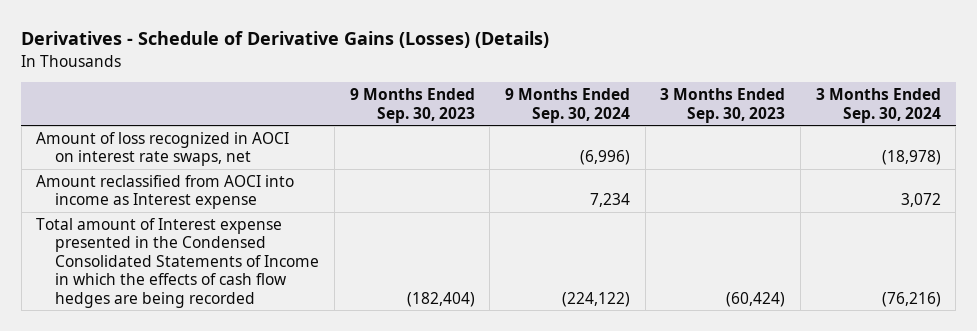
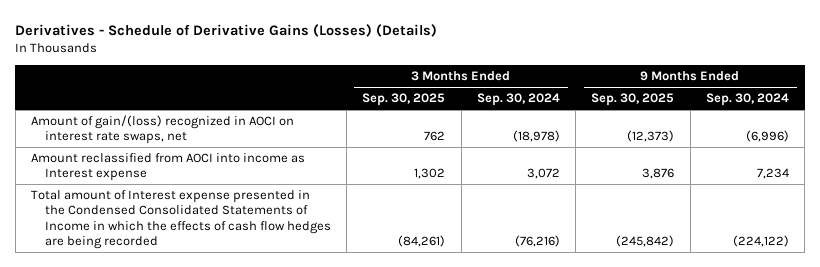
- | 9 Months Ended Sep. 30, 2023 | 9 Months Ended Sep. 30, 2024 | 3 Months Ended Sep. 30, 2023 | 3 Months Ended Sep. 30, 2024
+ | 3 Months Ended Sep. 30, 2025 | 3 Months Ended Sep. 30, 2024 | 9 Months Ended Sep. 30, 2025 | 9 Months Ended Sep. 30, 2024
- Amount of loss recognized in AOCI on interest rate swaps, net | | (6,996) | | (18,978)
+ Amount of gain/(loss) recognized in AOCI on interest rate swaps, net | 762 | (18,978) | (12,373) | (6,996)

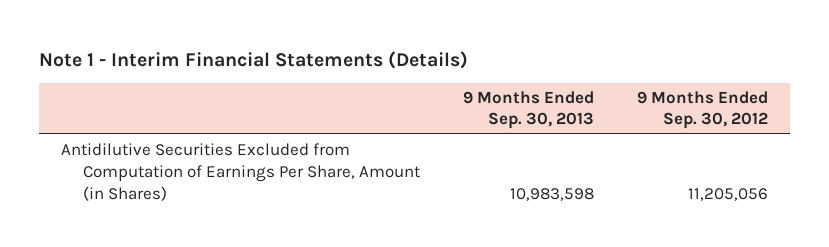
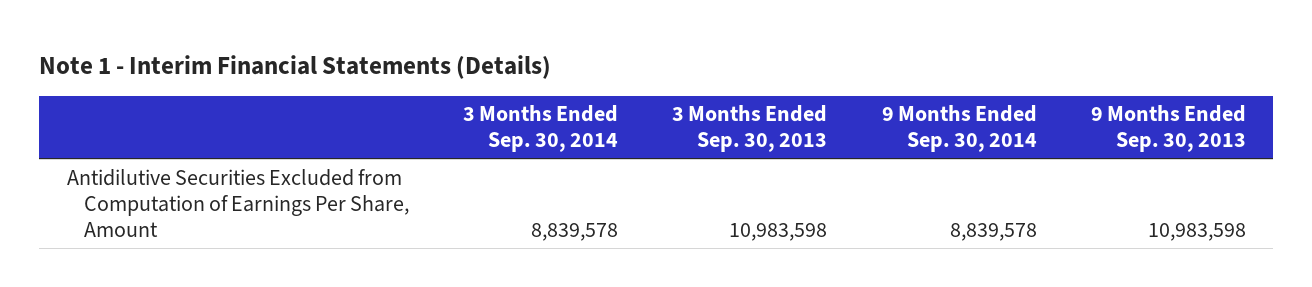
- | 9 Months Ended Sep. 30, 2013 | 9 Months Ended Sep. 30, 2012
+ | 3 Months Ended Sep. 30, 2014 | 3 Months Ended Sep. 30, 2013 | 9 Months Ended Sep. 30, 2014 | 9 Months Ended Sep. 30, 2013
- Antidilutive Securities Excluded from Computation of Earnings Per Share, Amount (in Shares) | 10,983,598 | 11,205,056
+ Antidilutive Securities Excluded from Computation of Earnings Per Share, Amount | 8,839,578 | 10,983,598 | 8,839,578 | 10,983,598

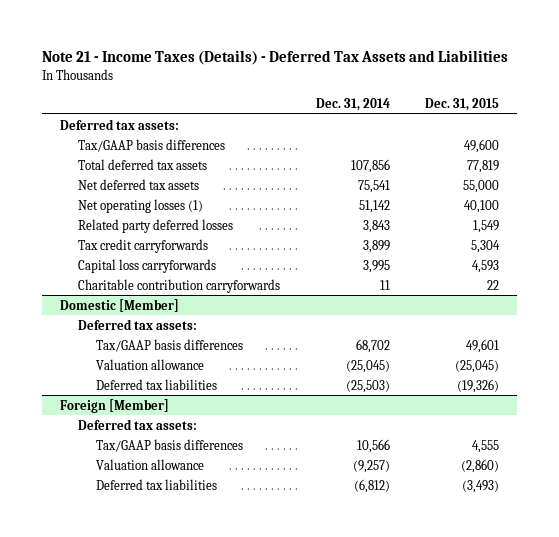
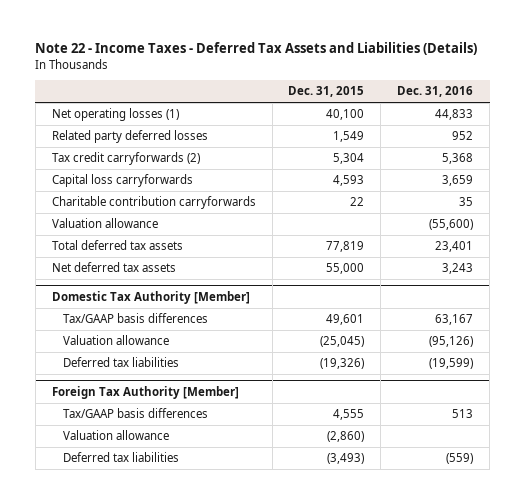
- Note 21 - Income Taxes (Details) - Deferred Tax Assets and Liabilities
+ Note 22 - Income Taxes - Deferred Tax Assets and Liabilities (Details)
- | Dec. 31, 2014 | Dec. 31, 2015
+ | Dec. 31, 2015 | Dec. 31, 2016
- Deferred tax assets:
- Tax/GAAP basis differences | | 49,600
- Tax credit carryforwards | 3,899 | 5,304
+ Tax credit carryforwards (2) | 5,304 | 5,368
- Domestic [Member]
- Deferred tax assets:
+ Valuation allowance | | (55,600)
moved down: Total deferred tax assets | 77,819 | 23,401
moved down: Net deferred tax assets | 55,000 | 3,243
+ Domestic Tax Authority [Member]
- Foreign [Member]
- Deferred tax assets:
+ Foreign Tax Authority [Member]

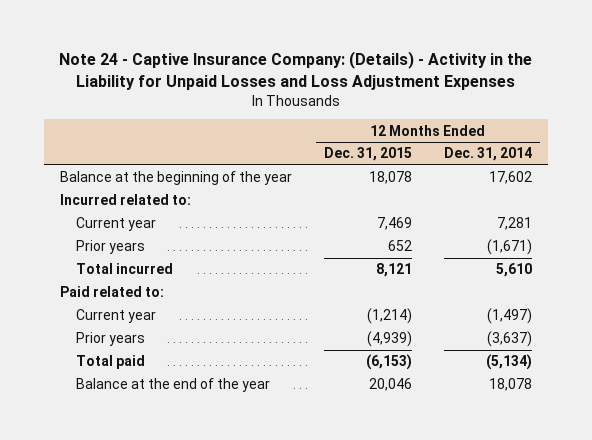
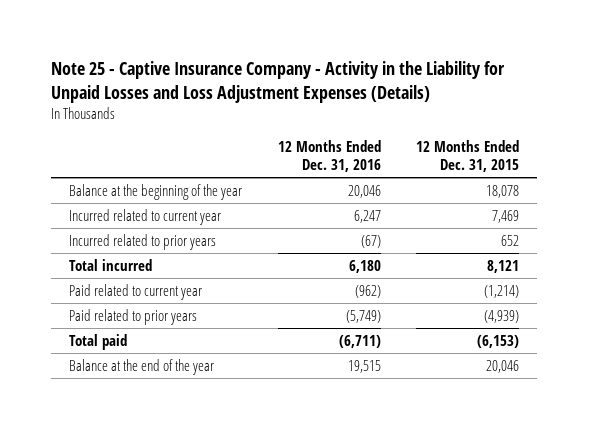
- Note 24 - Captive Insurance Company: (Details) - Activity in the Liability for Unpaid Losses and Loss Adjustment Expenses
+ Note 25 - Captive Insurance Company - Activity in the Liability for Unpaid Losses and Loss Adjustment Expenses (Details)
- | 12 Months Ended Dec. 31, 2015 | 12 Months Ended Dec. 31, 2014
+ | 12 Months Ended Dec. 31, 2016 | 12 Months Ended Dec. 31, 2015
- Incurred related to:
- Current year | 7,469 | 7,281
- Prior years | 652 | (1,671)
+ Incurred related to current year | 6,247 | 7,469
+ Incurred related to prior years | (67) | 652
- Paid related to:
- Current year | (1,214) | (1,497)
- Prior years | (4,939) | (3,637)
+ Paid related to current year | (962) | (1,214)
+ Paid related to prior years | (5,749) | (4,939)

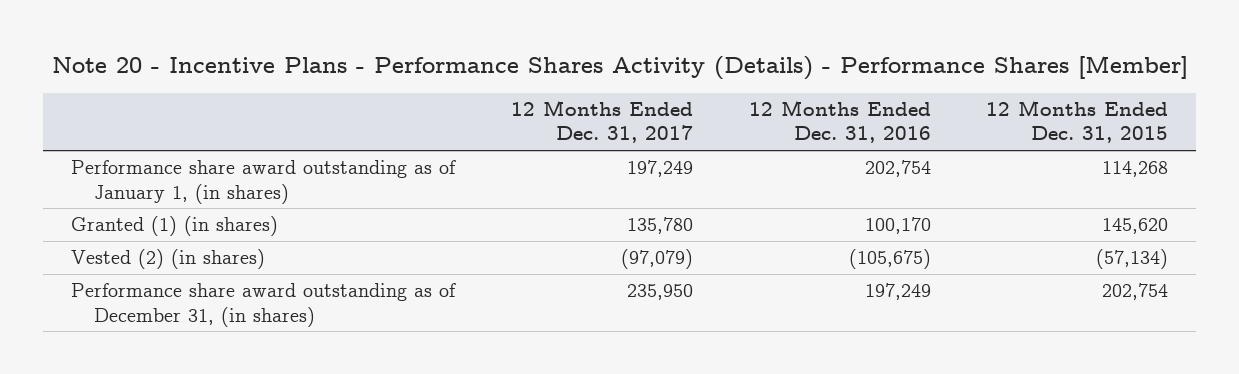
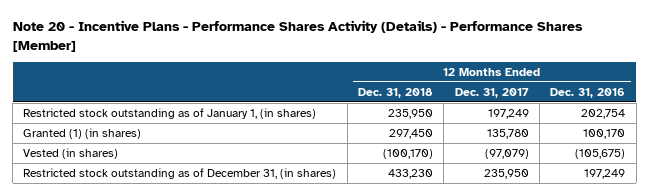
- | 12 Months Ended Dec. 31, 2017 | 12 Months Ended Dec. 31, 2016 | 12 Months Ended Dec. 31, 2015
+ | 12 Months Ended Dec. 31, 2018 | 12 Months Ended Dec. 31, 2017 | 12 Months Ended Dec. 31, 2016
- Performance share award outstanding as of January 1, (in shares) | 197,249 | 202,754 | 114,268
+ Restricted stock outstanding as of January 1, (in shares) | 235,950 | 197,249 | 202,754
- Vested (2) (in shares) | (97,079) | (105,675) | (57,134)
- Performance share award outstanding as of December 31, (in shares) | 235,950 | 197,249 | 202,754
+ Vested (in shares) | (100,170) | (97,079) | (105,675)
+ Restricted stock outstanding as of December 31, (in shares) | 433,230 | 235,950 | 197,249

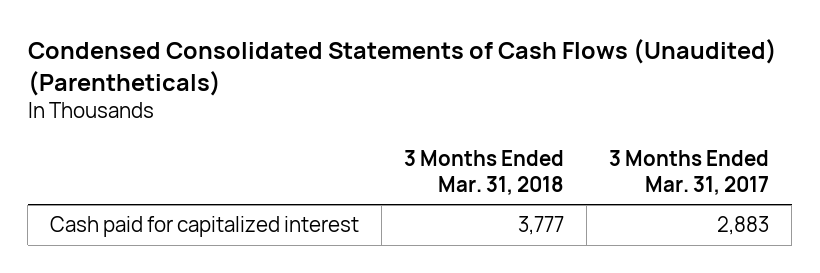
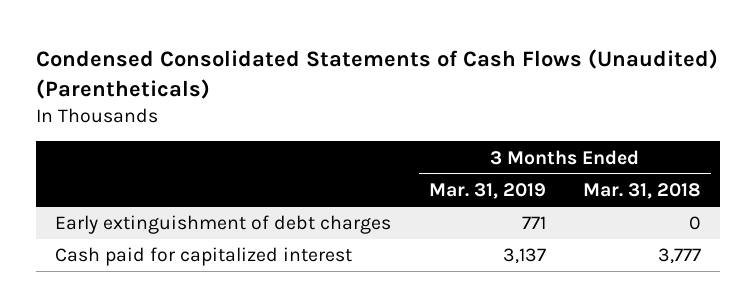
- | 3 Months Ended Mar. 31, 2018 | 3 Months Ended Mar. 31, 2017
+ | 3 Months Ended Mar. 31, 2019 | 3 Months Ended Mar. 31, 2018
+ Early extinguishment of debt charges | 771 | 0

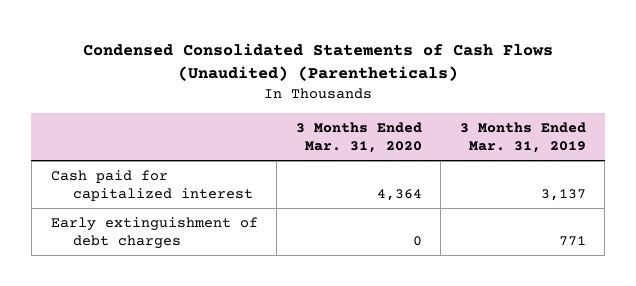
- | 3 Months Ended Mar. 31, 2019 | 3 Months Ended Mar. 31, 2018
+ | 3 Months Ended Mar. 31, 2020 | 3 Months Ended Mar. 31, 2019
moved down: Early extinguishment of debt charges | 0 | 771

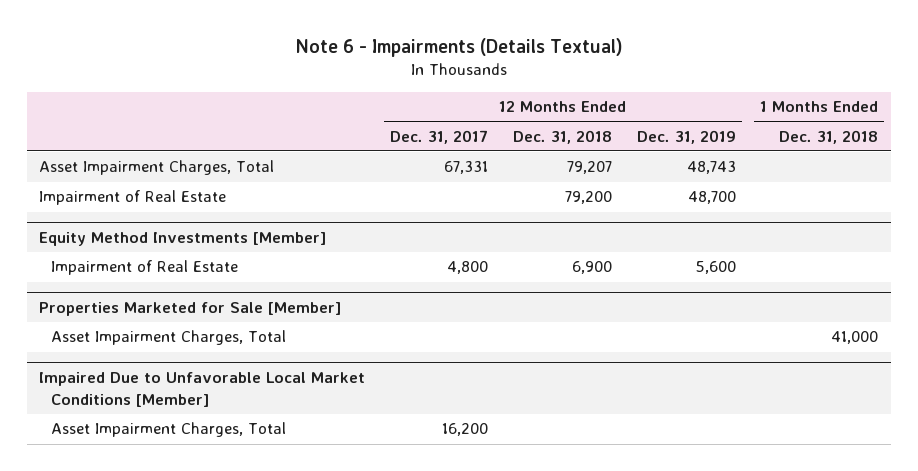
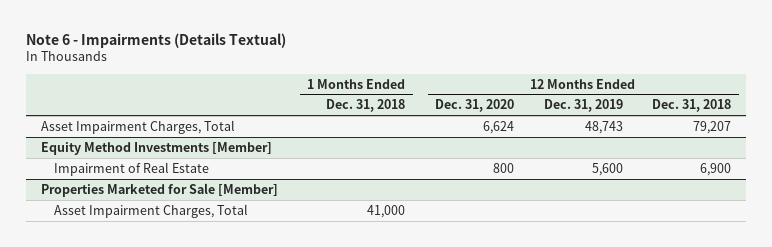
- | 12 Months Ended Dec. 31, 2017 | 12 Months Ended Dec. 31, 2018 | 12 Months Ended Dec. 31, 2019 | 1 Months Ended Dec. 31, 2018
+ | 1 Months Ended Dec. 31, 2018 | 12 Months Ended Dec. 31, 2020 | 12 Months Ended Dec. 31, 2019 | 12 Months Ended Dec. 31, 2018
- Impairment of Real Estate | | 79,200 | 48,700 |
- Impaired Due to Unfavorable Local Market Conditions [Member]
- Asset Impairment Charges, Total | 16,200 | | |

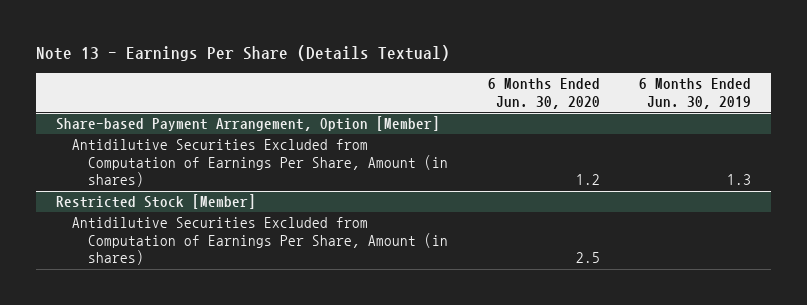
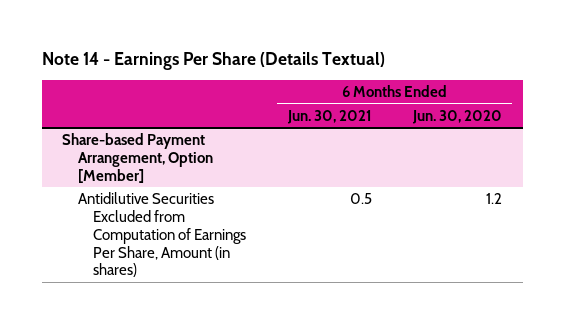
- Note 13 - Earnings Per Share (Details Textual)
+ Note 14 - Earnings Per Share (Details Textual)
- | 6 Months Ended Jun. 30, 2020 | 6 Months Ended Jun. 30, 2019
+ | 6 Months Ended Jun. 30, 2021 | 6 Months Ended Jun. 30, 2020
- Restricted Stock [Member]
- Antidilutive Securities Excluded from Computation of Earnings Per Share, Amount (in shares) | 2.5 |

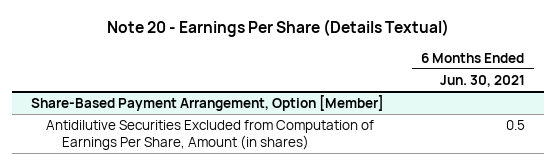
- Note 14 - Earnings Per Share (Details Textual)
+ Note 20 - Earnings Per Share (Details Textual)
- | 6 Months Ended Jun. 30, 2021 | 6 Months Ended Jun. 30, 2020
+ | 6 Months Ended Jun. 30, 2021
- Share-based Payment Arrangement, Option [Member]
+ Share-Based Payment Arrangement, Option [Member]

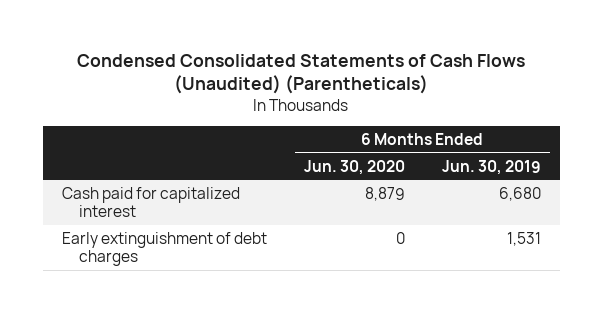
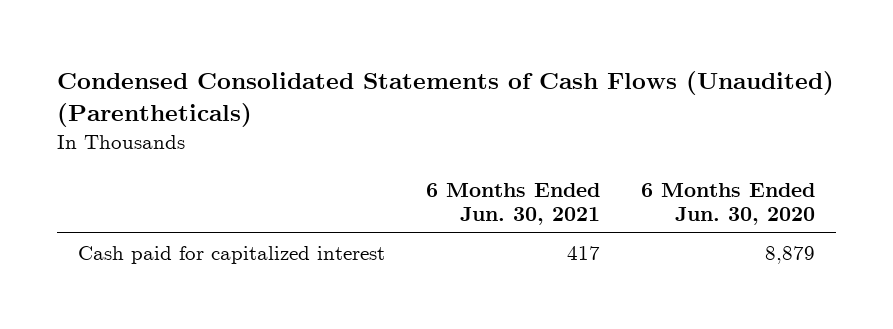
- | 6 Months Ended Jun. 30, 2020 | 6 Months Ended Jun. 30, 2019
+ | 6 Months Ended Jun. 30, 2021 | 6 Months Ended Jun. 30, 2020
- Early extinguishment of debt charges | 0 | 1,531

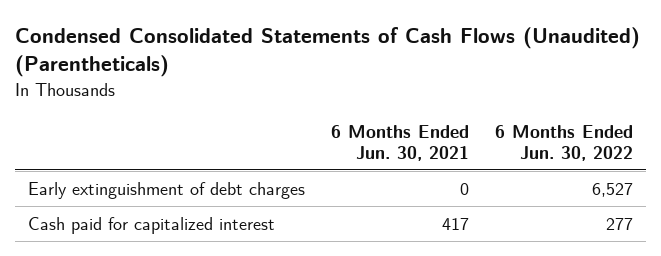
- | 6 Months Ended Jun. 30, 2021 | 6 Months Ended Jun. 30, 2020
+ | 6 Months Ended Jun. 30, 2021 | 6 Months Ended Jun. 30, 2022
+ Early extinguishment of debt charges | 0 | 6,527

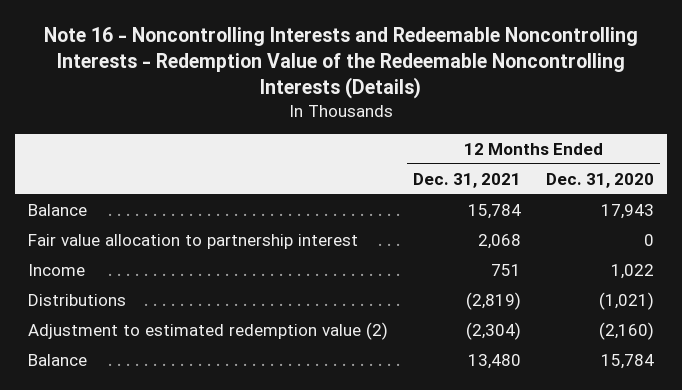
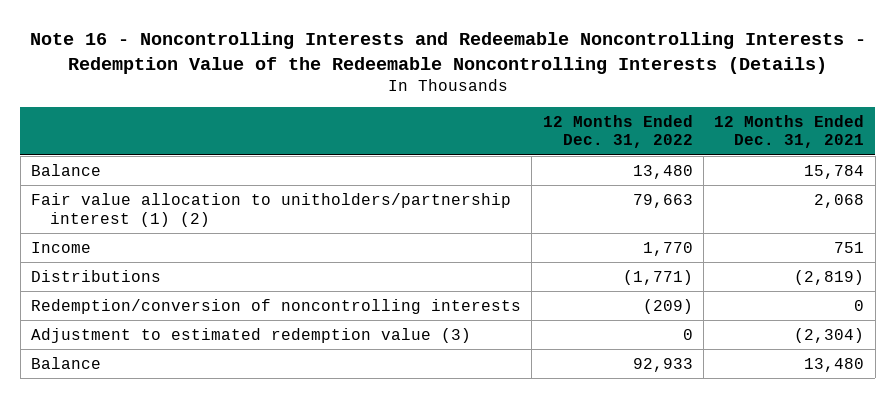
- | 12 Months Ended Dec. 31, 2021 | 12 Months Ended Dec. 31, 2020
+ | 12 Months Ended Dec. 31, 2022 | 12 Months Ended Dec. 31, 2021
- Fair value allocation to partnership interest | 2,068 | 0
+ Fair value allocation to unitholders/partnership interest (1) (2) | 79,663 | 2,068
- Adjustment to estimated redemption value (2) | (2,304) | (2,160)
+ Redemption/conversion of noncontrolling interests | (209) | 0
+ Adjustment to estimated redemption value (3) | 0 | (2,304)

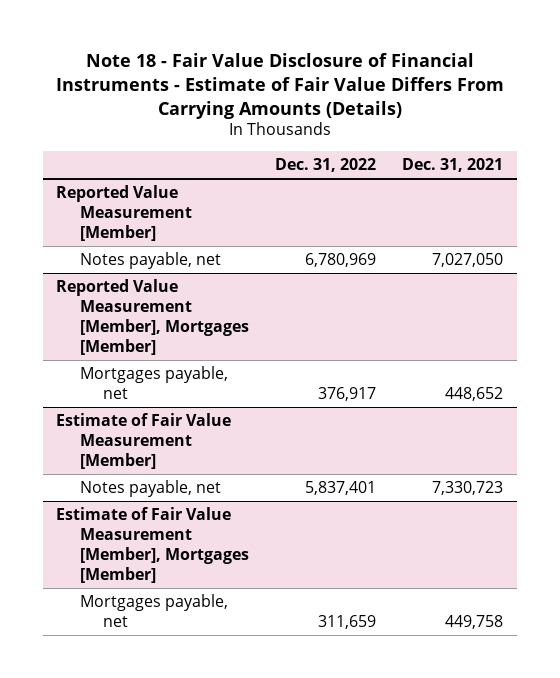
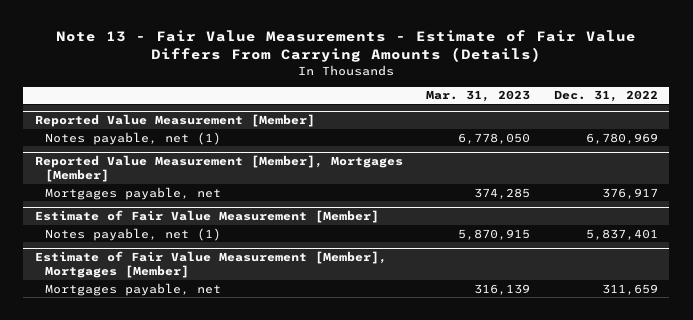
- Note 18 - Fair Value Disclosure of Financial Instruments - Estimate of Fair Value Differs From Carrying Amounts (Details)
+ Note 13 - Fair Value Measurements - Estimate of Fair Value Differs From Carrying Amounts (Details)
- | Dec. 31, 2022 | Dec. 31, 2021
+ | Mar. 31, 2023 | Dec. 31, 2022
@ Reported Value Measurement [Member]
- Notes payable, net | 6,780,969 | 7,027,050
+ Notes payable, net (1) | 6,778,050 | 6,780,969
@ Estimate of Fair Value Measurement [Member]
- Notes payable, net | 5,837,401 | 7,330,723
+ Notes payable, net (1) | 5,870,915 | 5,837,401

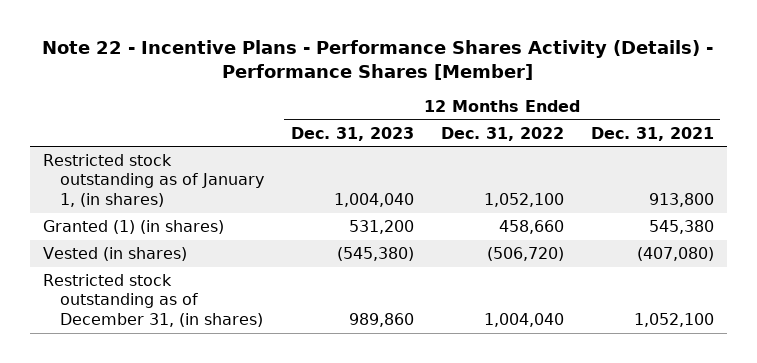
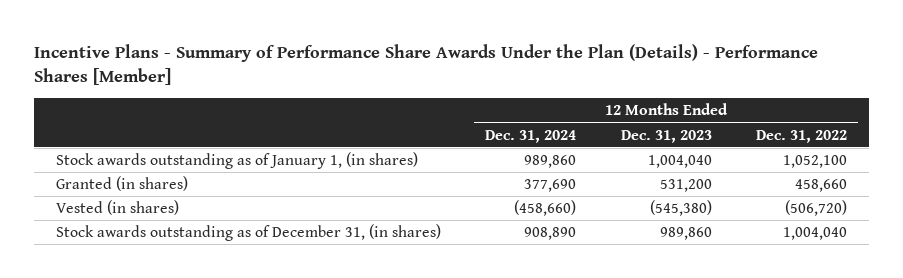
- Note 22 - Incentive Plans - Performance Shares Activity (Details) - Performance Shares [Member]
+ Incentive Plans - Summary of Performance Share Awards Under the Plan (Details) - Performance Shares [Member]
- | 12 Months Ended Dec. 31, 2023 | 12 Months Ended Dec. 31, 2022 | 12 Months Ended Dec. 31, 2021
+ | 12 Months Ended Dec. 31, 2024 | 12 Months Ended Dec. 31, 2023 | 12 Months Ended Dec. 31, 2022
- Restricted stock outstanding as of January 1, (in shares) | 1,004,040 | 1,052,100 | 913,800
- Granted (1) (in shares) | 531,200 | 458,660 | 545,380
+ Stock awards outstanding as of January 1, (in shares) | 989,860 | 1,004,040 | 1,052,100
+ Granted (in shares) | 377,690 | 531,200 | 458,660
- Restricted stock outstanding as of December 31, (in shares) | 989,860 | 1,004,040 | 1,052,100
+ Stock awards outstanding as of December 31, (in shares) | 908,890 | 989,860 | 1,004,040

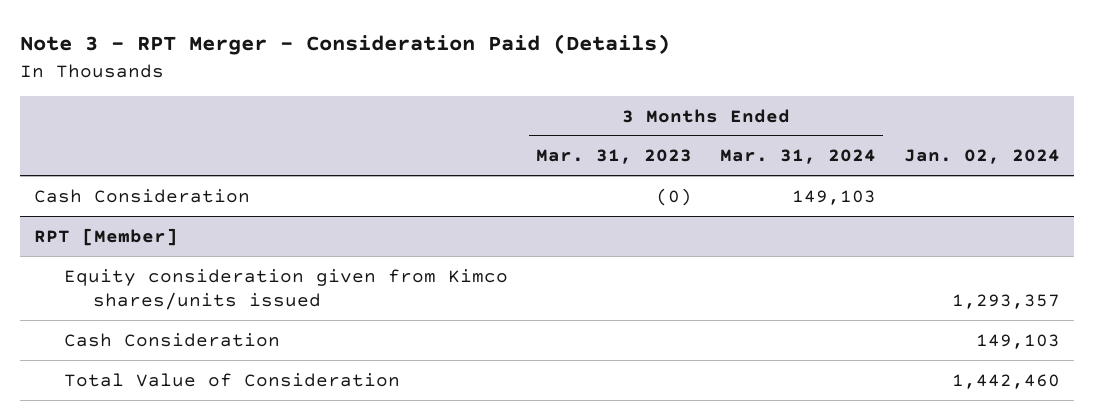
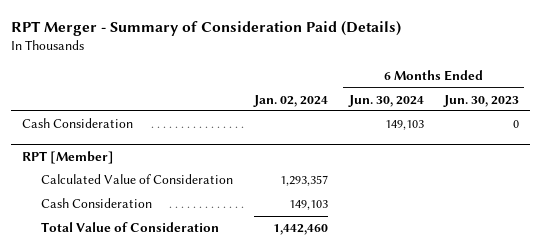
- Note 3 - RPT Merger - Consideration Paid (Details)
+ RPT Merger - Summary of Consideration Paid (Details)
- | 3 Months Ended Mar. 31, 2023 | 3 Months Ended Mar. 31, 2024 | Jan. 02, 2024
+ | Jan. 02, 2024 | 6 Months Ended Jun. 30, 2024 | 6 Months Ended Jun. 30, 2023
@ RPT [Member]
- Equity consideration given from Kimco shares/units issued | | | 1,293,357
+ Calculated Value of Consideration | 1,293,357 | |

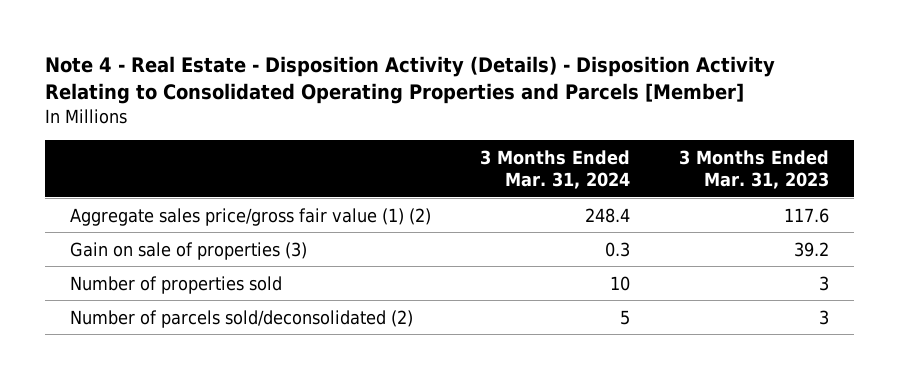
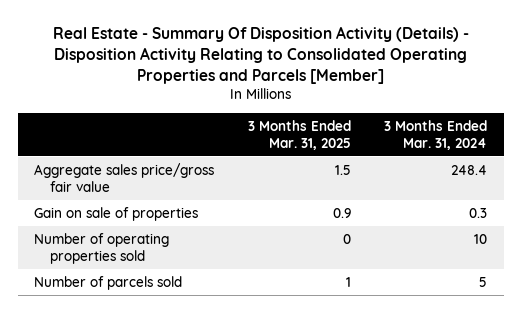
- Note 4 - Real Estate - Disposition Activity (Details) - Disposition Activity Relating to Consolidated Operating Properties and Parcels [Member]
+ Real Estate - Summary Of Disposition Activity (Details) - Disposition Activity Relating to Consolidated Operating Properties and Parcels [Member]
- | 3 Months Ended Mar. 31, 2024 | 3 Months Ended Mar. 31, 2023
+ | 3 Months Ended Mar. 31, 2025 | 3 Months Ended Mar. 31, 2024
- Aggregate sales price/gross fair value (1) (2) | 248.4 | 117.6
- Gain on sale of properties (3) | 0.3 | 39.2
- Number of properties sold | 10 | 3
- Number of parcels sold/deconsolidated (2) | 5 | 3
+ Aggregate sales price/gross fair value | 1.5 | 248.4
+ Gain on sale of properties | 0.9 | 0.3
+ Number of operating properties sold | 0 | 10
+ Number of parcels sold | 1 | 5

